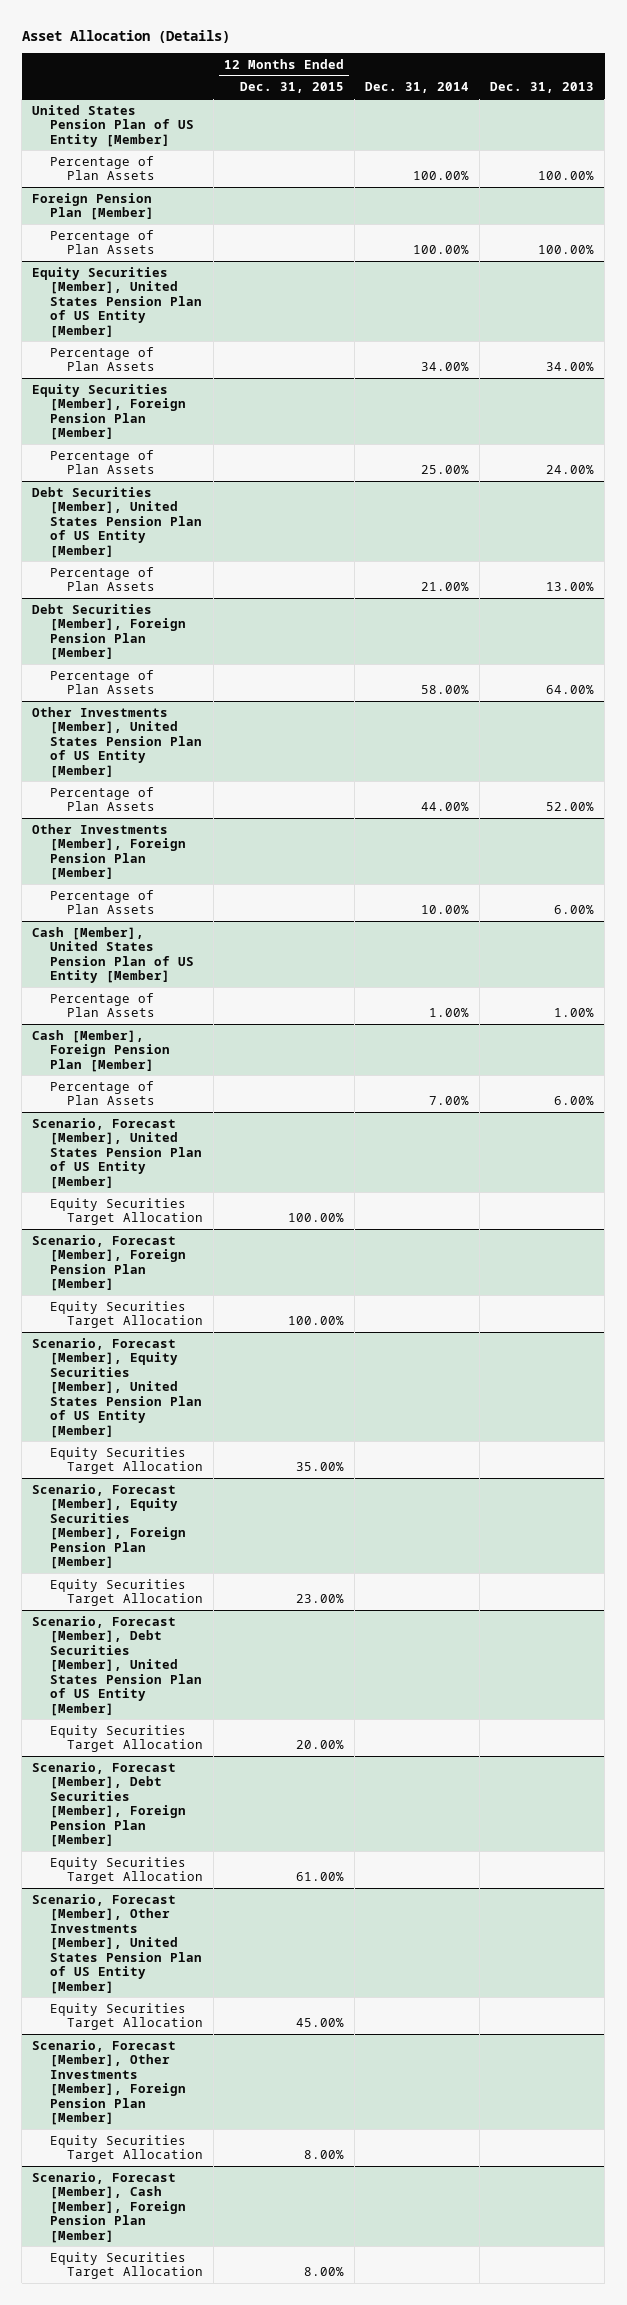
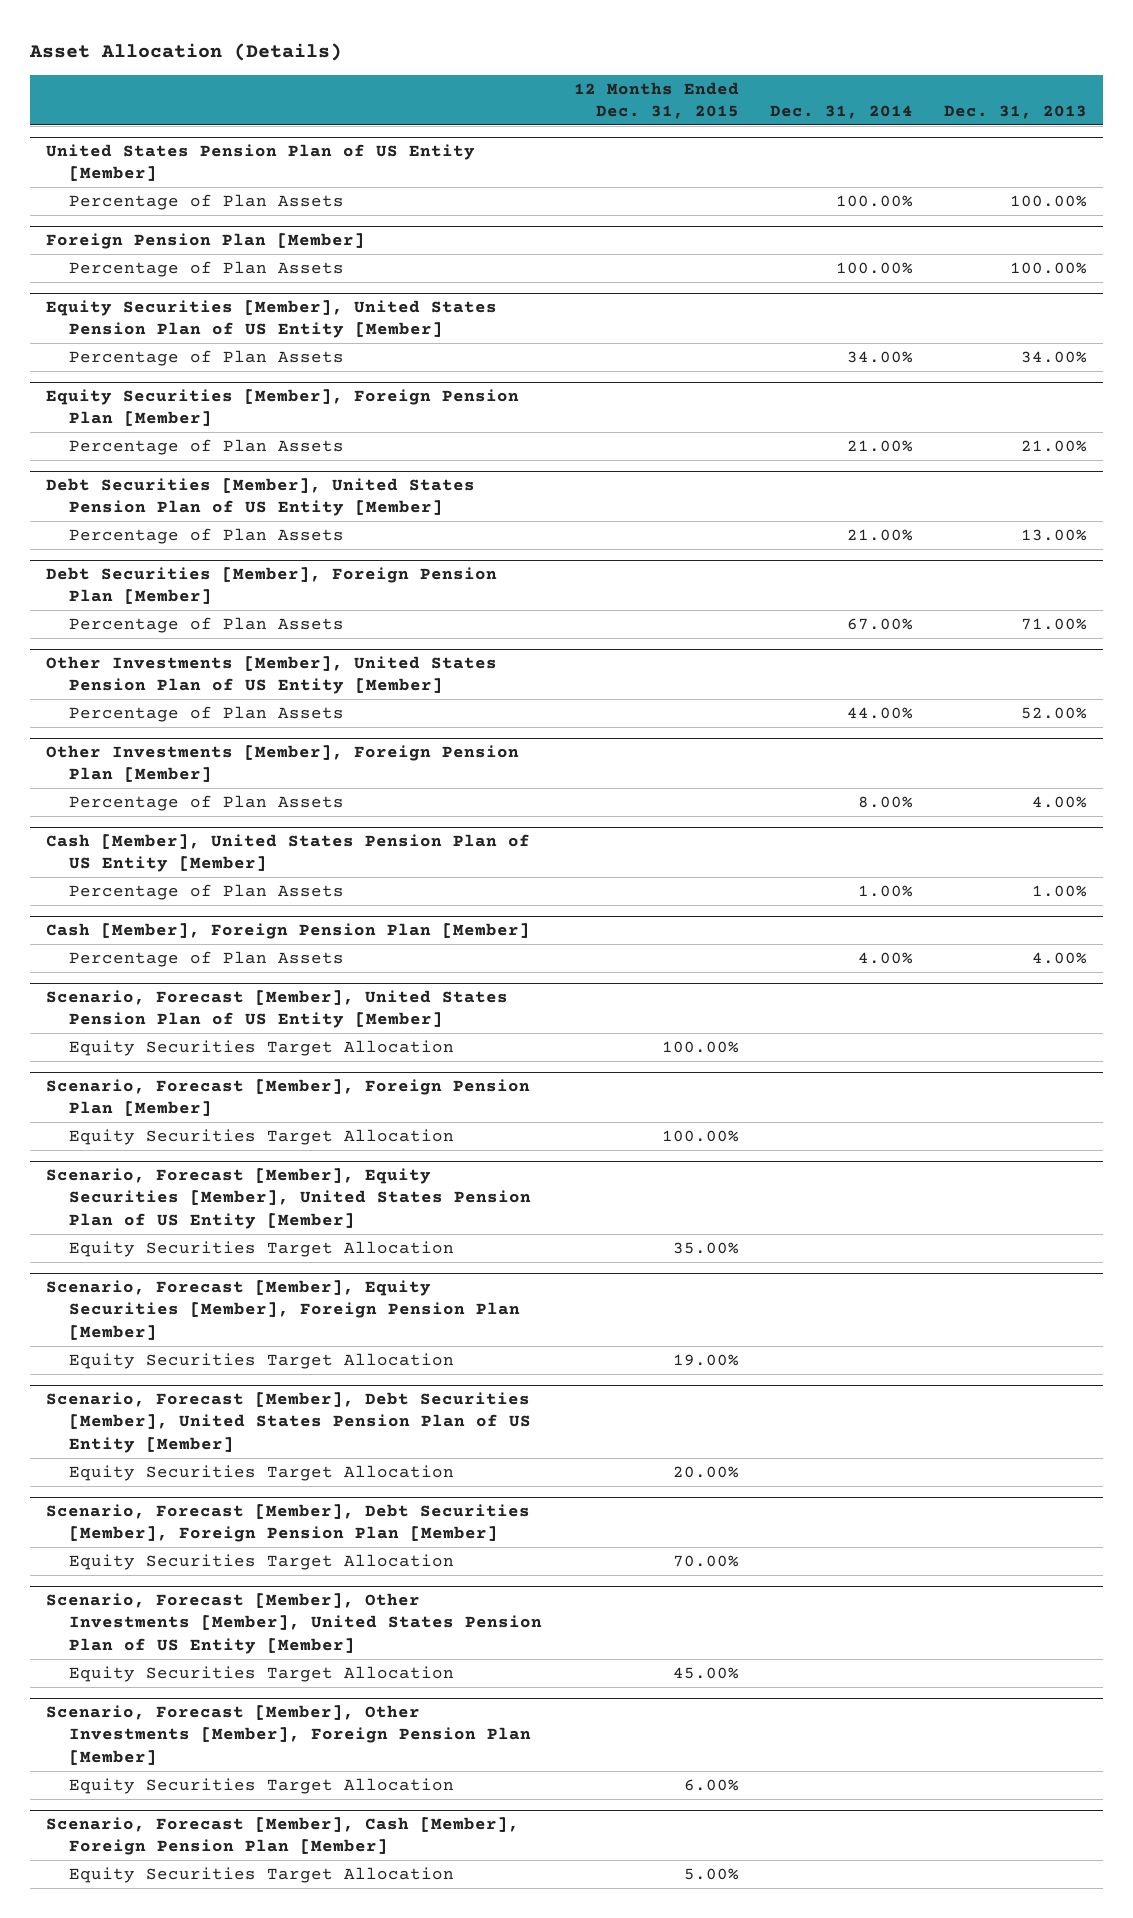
@ Equity Securities [Member], Foreign Pension Plan [Member]
- Percentage of Plan Assets | | 25.00% | 24.00%
+ Percentage of Plan Assets | | 21.00% | 21.00%
@ Debt Securities [Member], Foreign Pension Plan [Member]
- Percentage of Plan Assets | | 58.00% | 64.00%
+ Percentage of Plan Assets | | 67.00% | 71.00%
@ Other Investments [Member], Foreign Pension Plan [Member]
- Percentage of Plan Assets | | 10.00% | 6.00%
+ Percentage of Plan Assets | | 8.00% | 4.00%
@ Cash [Member], Foreign Pension Plan [Member]
- Percentage of Plan Assets | | 7.00% | 6.00%
+ Percentage of Plan Assets | | 4.00% | 4.00%
@ Scenario, Forecast [Member], Equity Securities [Member], Foreign Pension Plan [Member]
- Equity Securities Target Allocation | 23.00% | |
+ Equity Securities Target Allocation | 19.00% | |
@ Scenario, Forecast [Member], Debt Securities [Member], Foreign Pension Plan [Member]
- Equity Securities Target Allocation | 61.00% | |
+ Equity Securities Target Allocation | 70.00% | |
@ Scenario, Forecast [Member], Other Investments [Member], Foreign Pension Plan [Member]
- Equity Securities Target Allocation | 8.00% | |
+ Equity Securities Target Allocation | 6.00% | |
@ Scenario, Forecast [Member], Cash [Member], Foreign Pension Plan [Member]
- Equity Securities Target Allocation | 8.00% | |
+ Equity Securities Target Allocation | 5.00% | |

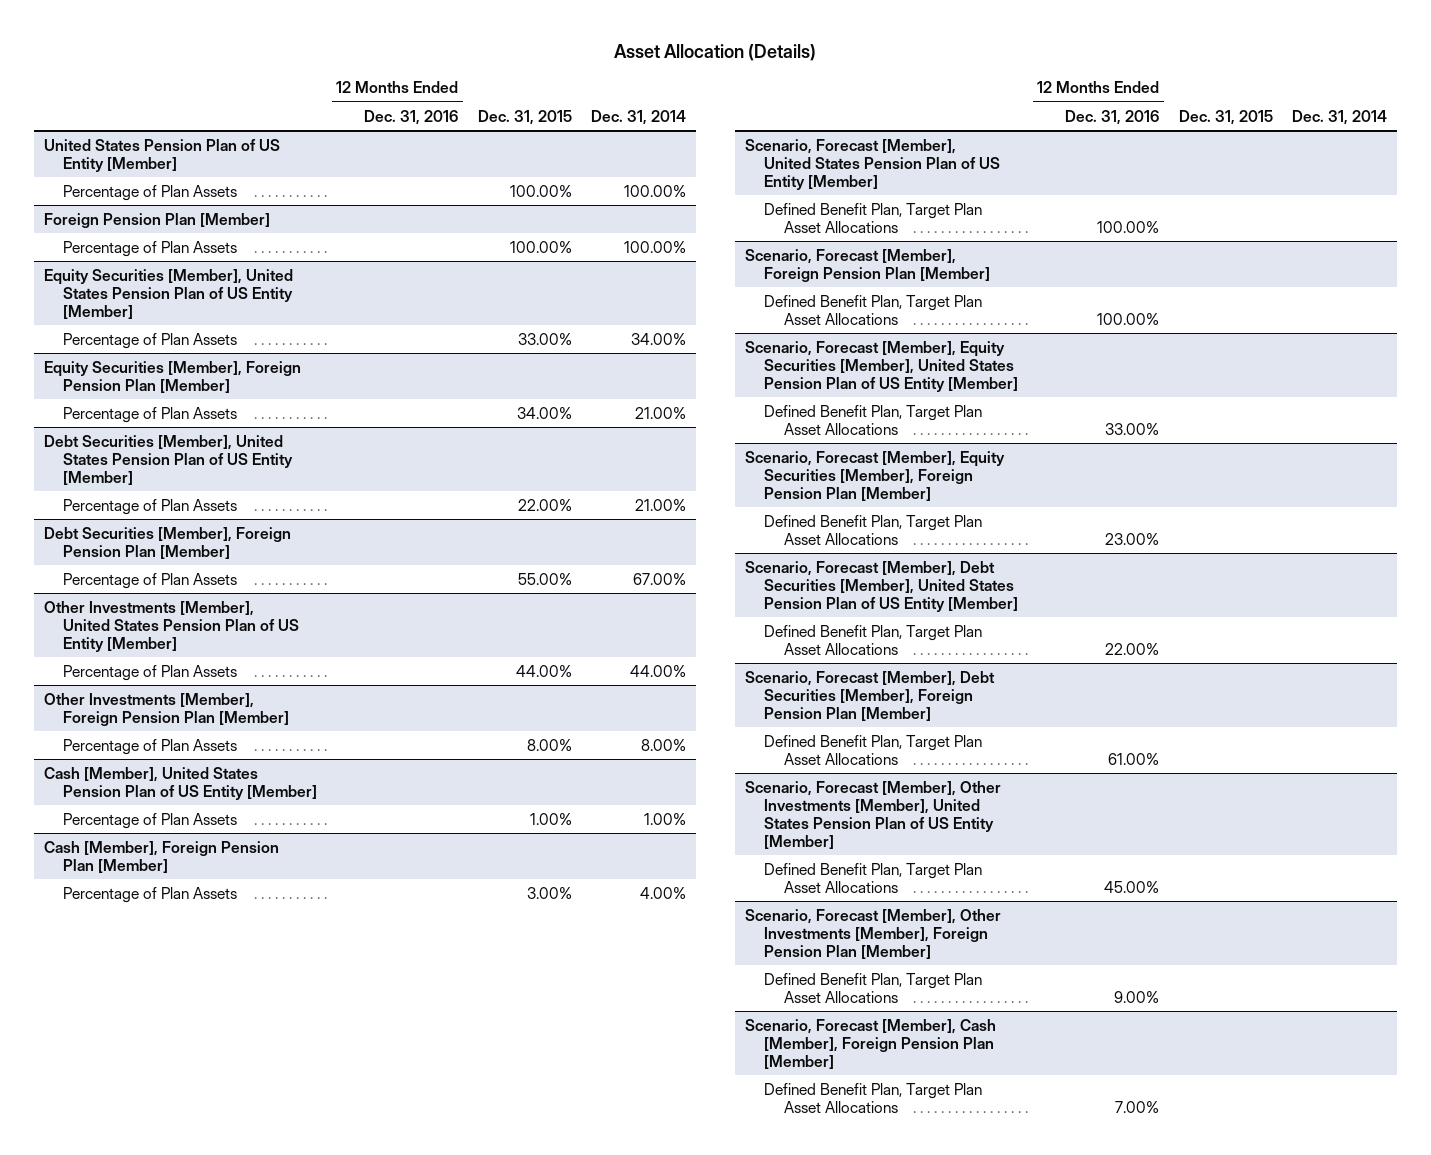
- | 12 Months Ended Dec. 31, 2015 | Dec. 31, 2014 | Dec. 31, 2013
+ | 12 Months Ended Dec. 31, 2016 | Dec. 31, 2015 | Dec. 31, 2014
@ Scenario, Forecast [Member], United States Pension Plan of US Entity [Member]
- Equity Securities Target Allocation | 100.00% | |
+ Defined Benefit Plan, Target Plan Asset Allocations | 100.00% | |
@ Scenario, Forecast [Member], Foreign Pension Plan [Member]
- Equity Securities Target Allocation | 100.00% | |
+ Defined Benefit Plan, Target Plan Asset Allocations | 100.00% | |
@ Scenario, Forecast [Member], Equity Securities [Member], United States Pension Plan of US Entity [Member]
- Equity Securities Target Allocation | 35.00% | |
+ Defined Benefit Plan, Target Plan Asset Allocations | 33.00% | |
@ Scenario, Forecast [Member], Equity Securities [Member], Foreign Pension Plan [Member]
- Equity Securities Target Allocation | 19.00% | |
+ Defined Benefit Plan, Target Plan Asset Allocations | 23.00% | |
@ Scenario, Forecast [Member], Debt Securities [Member], United States Pension Plan of US Entity [Member]
- Equity Securities Target Allocation | 20.00% | |
+ Defined Benefit Plan, Target Plan Asset Allocations | 22.00% | |
@ Scenario, Forecast [Member], Debt Securities [Member], Foreign Pension Plan [Member]
- Equity Securities Target Allocation | 70.00% | |
+ Defined Benefit Plan, Target Plan Asset Allocations | 61.00% | |
@ Scenario, Forecast [Member], Other Investments [Member], United States Pension Plan of US Entity [Member]
- Equity Securities Target Allocation | 45.00% | |
+ Defined Benefit Plan, Target Plan Asset Allocations | 45.00% | |
@ Scenario, Forecast [Member], Other Investments [Member], Foreign Pension Plan [Member]
- Equity Securities Target Allocation | 6.00% | |
+ Defined Benefit Plan, Target Plan Asset Allocations | 9.00% | |
@ Scenario, Forecast [Member], Cash [Member], Foreign Pension Plan [Member]
- Equity Securities Target Allocation | 5.00% | |
+ Defined Benefit Plan, Target Plan Asset Allocations | 7.00% | |

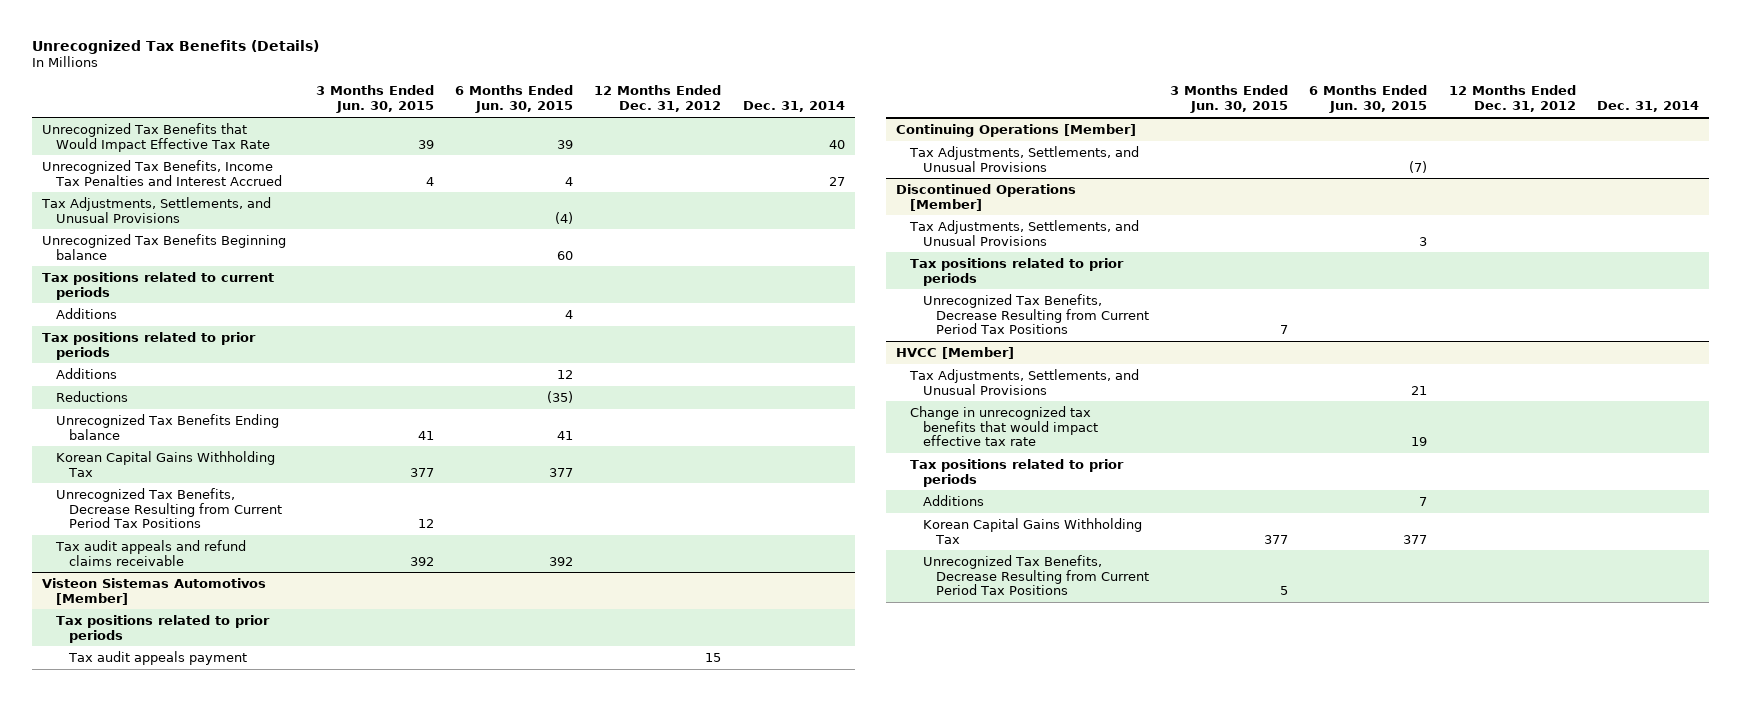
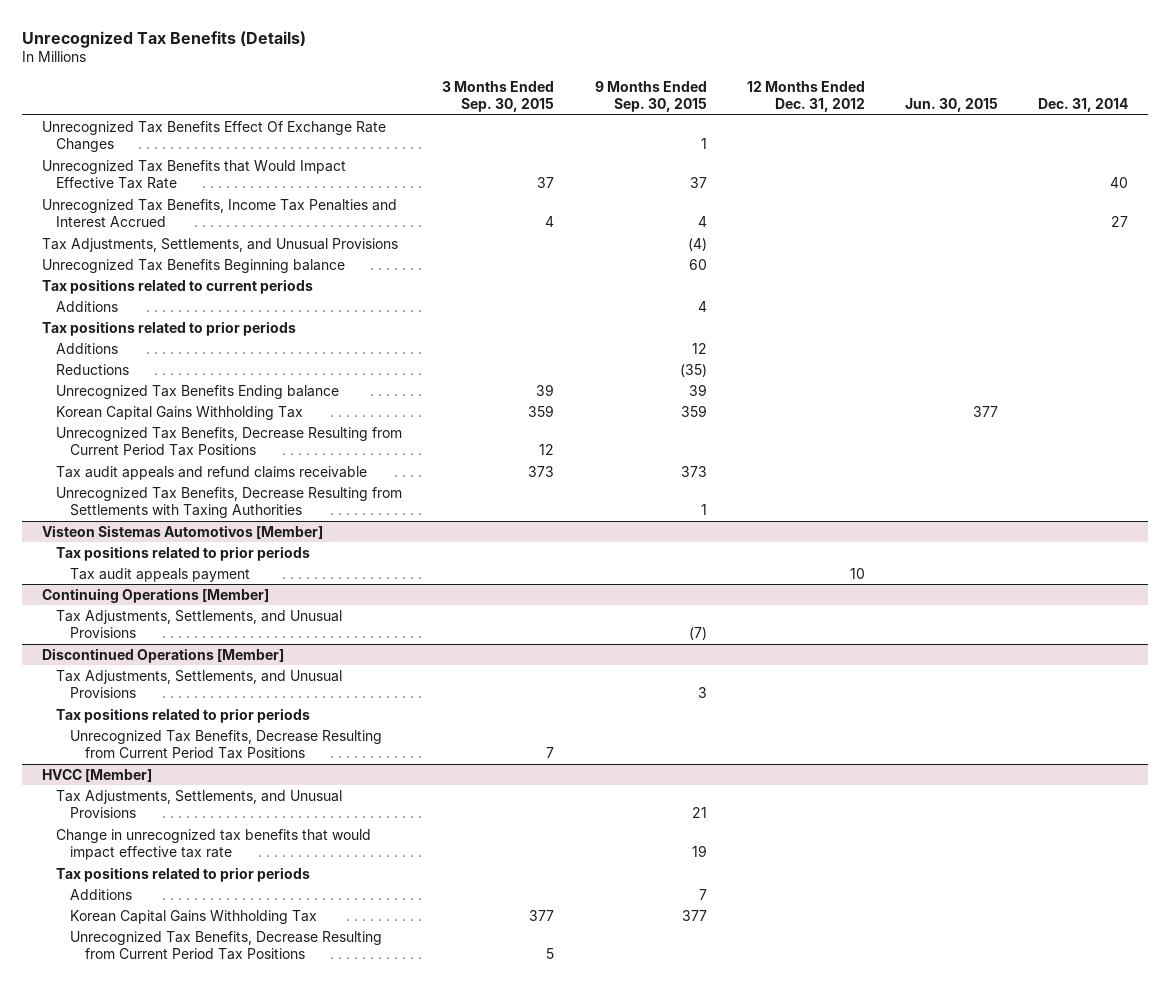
- | 3 Months Ended Jun. 30, 2015 | 6 Months Ended Jun. 30, 2015 | 12 Months Ended Dec. 31, 2012 | Dec. 31, 2014
+ | 3 Months Ended Sep. 30, 2015 | 9 Months Ended Sep. 30, 2015 | 12 Months Ended Dec. 31, 2012 | Jun. 30, 2015 | Dec. 31, 2014
+ Unrecognized Tax Benefits Effect Of Exchange Rate Changes | | 1 | | |
+ Unrecognized Tax Benefits, Decrease Resulting from Settlements with Taxing Authorities | | 1 | | |
@ Visteon Sistemas Automotivos [Member]
- Tax audit appeals payment | | | 15 |
+ Tax audit appeals payment | | | 10 | |

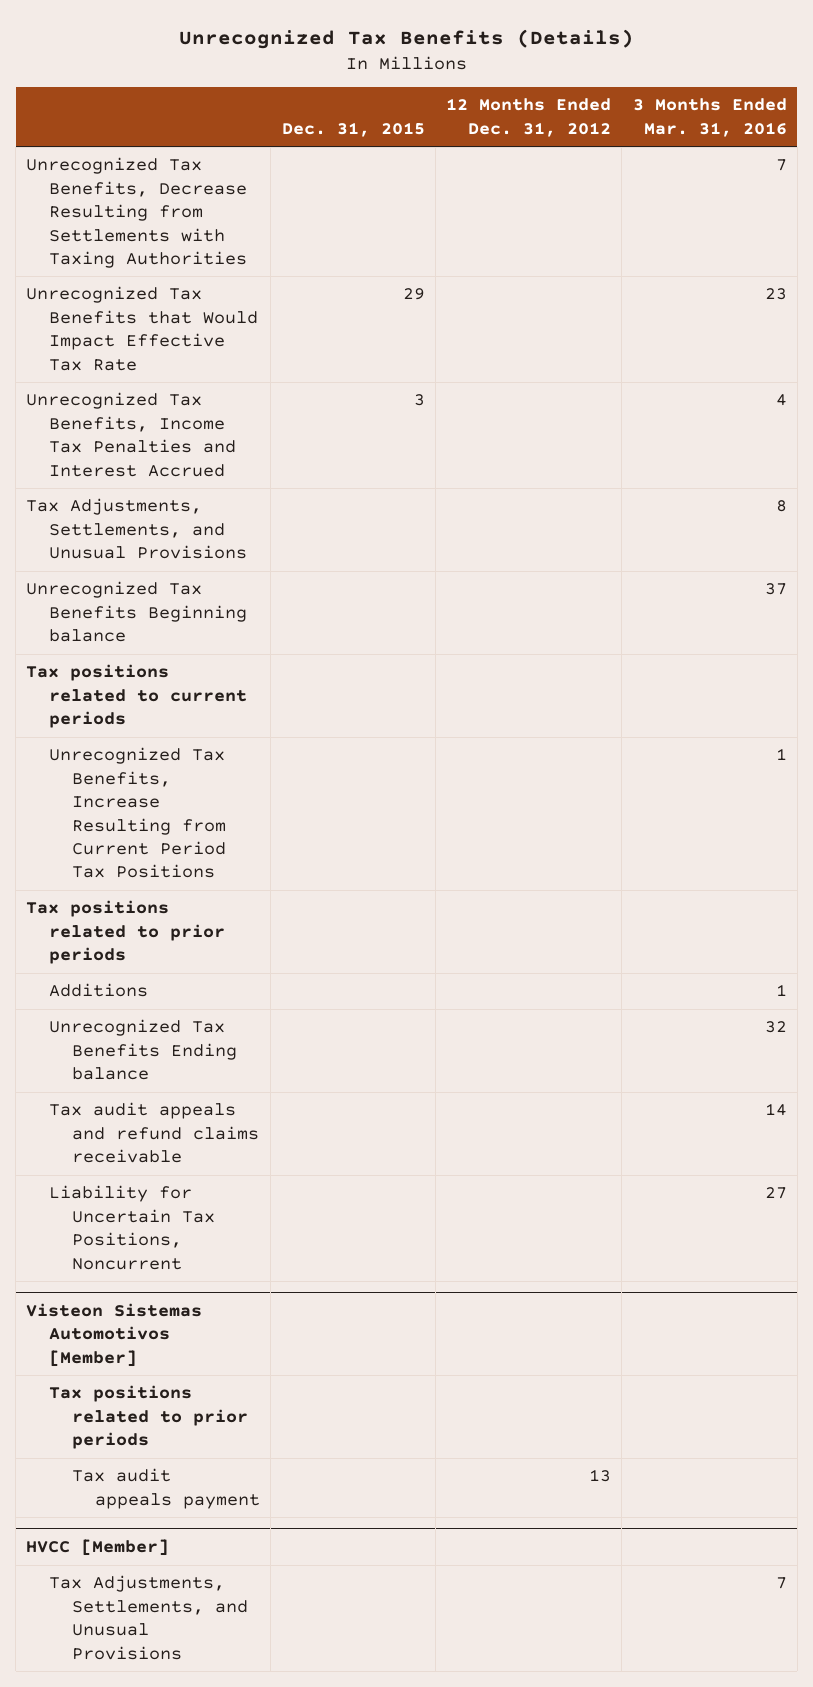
- | 3 Months Ended Sep. 30, 2015 | 9 Months Ended Sep. 30, 2015 | 12 Months Ended Dec. 31, 2012 | Jun. 30, 2015 | Dec. 31, 2014
+ | Dec. 31, 2015 | 12 Months Ended Dec. 31, 2012 | 3 Months Ended Mar. 31, 2016
- Unrecognized Tax Benefits Effect Of Exchange Rate Changes | | 1 | | |
moved up: Unrecognized Tax Benefits, Decrease Resulting from Settlements with Taxing Authorities | | | 7
- Additions | | 4 | | |
+ Unrecognized Tax Benefits, Increase Resulting from Current Period Tax Positions | | | 1
- Reductions | | (35) | | |
- Korean Capital Gains Withholding Tax | 359 | 359 | | 377 |
- Unrecognized Tax Benefits, Decrease Resulting from Current Period Tax Positions | 12 | | | |
+ Liability for Uncertain Tax Positions, Noncurrent | | | 27
@ Visteon Sistemas Automotivos [Member]
- Tax audit appeals payment | | | 10 | |
- Continuing Operations [Member]
- Tax Adjustments, Settlements, and Unusual Provisions | | (7) | | |
- Discontinued Operations [Member]
- Tax Adjustments, Settlements, and Unusual Provisions | | 3 | | |
- Tax positions related to prior periods
- Unrecognized Tax Benefits, Decrease Resulting from Current Period Tax Positions | 7 | | | |
@ Visteon Sistemas Automotivos [Member]
+ Tax audit appeals payment | | 13 |
@ HVCC [Member]
- Change in unrecognized tax benefits that would impact effective tax rate | | 19 | | |
- Tax positions related to prior periods
- Additions | | 7 | | |
- Korean Capital Gains Withholding Tax | 377 | 377 | | |
- Unrecognized Tax Benefits, Decrease Resulting from Current Period Tax Positions | 5 | | | |

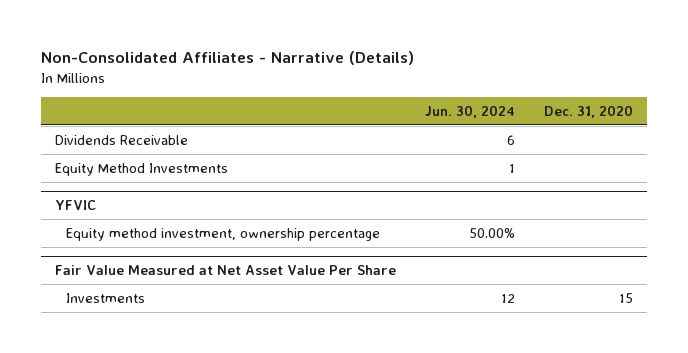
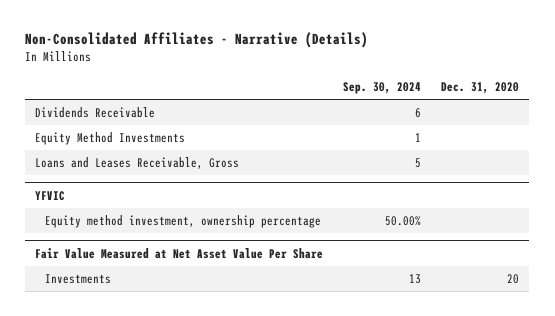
- | Jun. 30, 2024 | Dec. 31, 2020
+ | Sep. 30, 2024 | Dec. 31, 2020
+ Loans and Leases Receivable, Gross | 5 |
@ Fair Value Measured at Net Asset Value Per Share
- Investments | 12 | 15
+ Investments | 13 | 20

